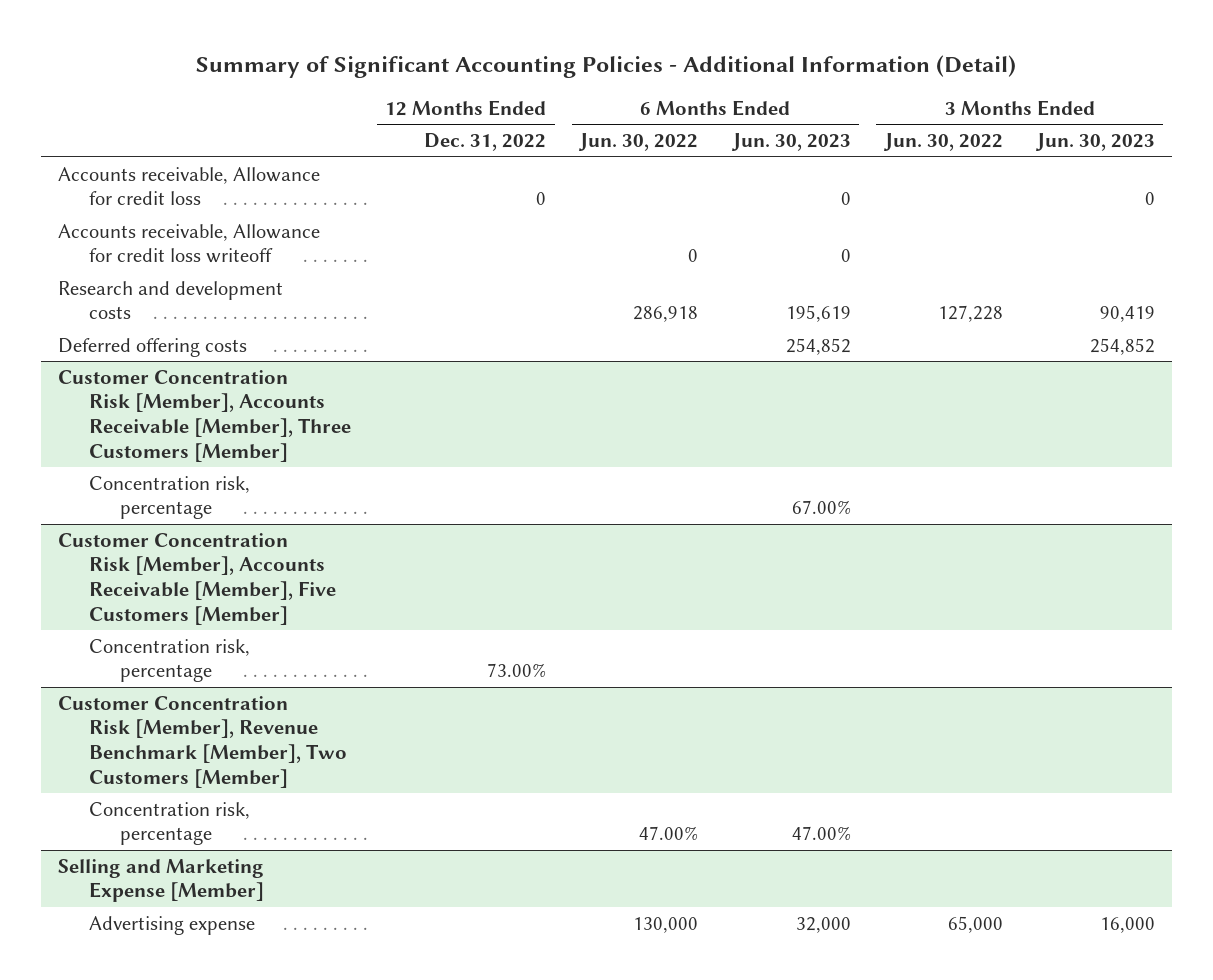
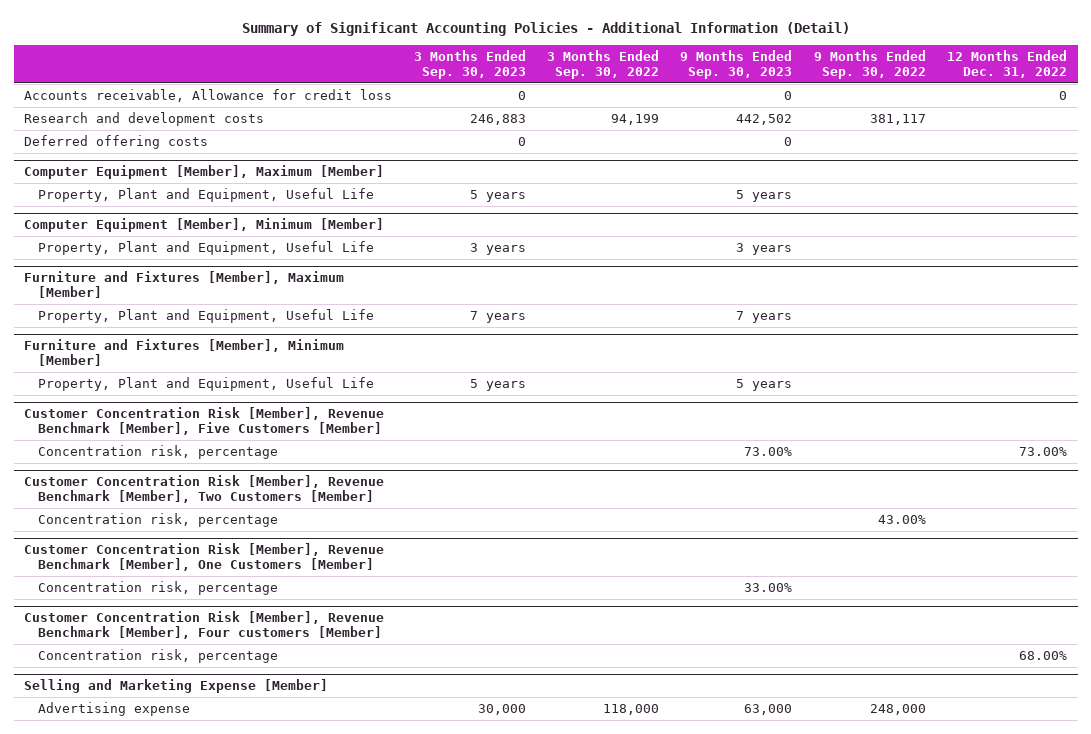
- | 12 Months Ended Dec. 31, 2022 | 6 Months Ended Jun. 30, 2022 | 6 Months Ended Jun. 30, 2023 | 3 Months Ended Jun. 30, 2022 | 3 Months Ended Jun. 30, 2023
+ | 3 Months Ended Sep. 30, 2023 | 3 Months Ended Sep. 30, 2022 | 9 Months Ended Sep. 30, 2023 | 9 Months Ended Sep. 30, 2022 | 12 Months Ended Dec. 31, 2022
- Accounts receivable, Allowance for credit loss writeoff | | 0 | 0 | |
- Customer Concentration Risk [Member], Accounts Receivable [Member], Three Customers [Member]
- Concentration risk, percentage | | | 67.00% | |
- Customer Concentration Risk [Member], Accounts Receivable [Member], Five Customers [Member]
+ Computer Equipment [Member], Maximum [Member]
+ Property, Plant and Equipment, Useful Life | 5 years | | 5 years | |
+ Computer Equipment [Member], Minimum [Member]
+ Property, Plant and Equipment, Useful Life | 3 years | | 3 years | |
+ Furniture and Fixtures [Member], Maximum [Member]
+ Property, Plant and Equipment, Useful Life | 7 years | | 7 years | |
+ Furniture and Fixtures [Member], Minimum [Member]
+ Property, Plant and Equipment, Useful Life | 5 years | | 5 years | |
+ Customer Concentration Risk [Member], Revenue Benchmark [Member], Five Customers [Member]
+ Customer Concentration Risk [Member], Revenue Benchmark [Member], One Customers [Member]
+ Concentration risk, percentage | | | 33.00% | |
+ Customer Concentration Risk [Member], Revenue Benchmark [Member], Four customers [Member]
+ Concentration risk, percentage | | | | | 68.00%

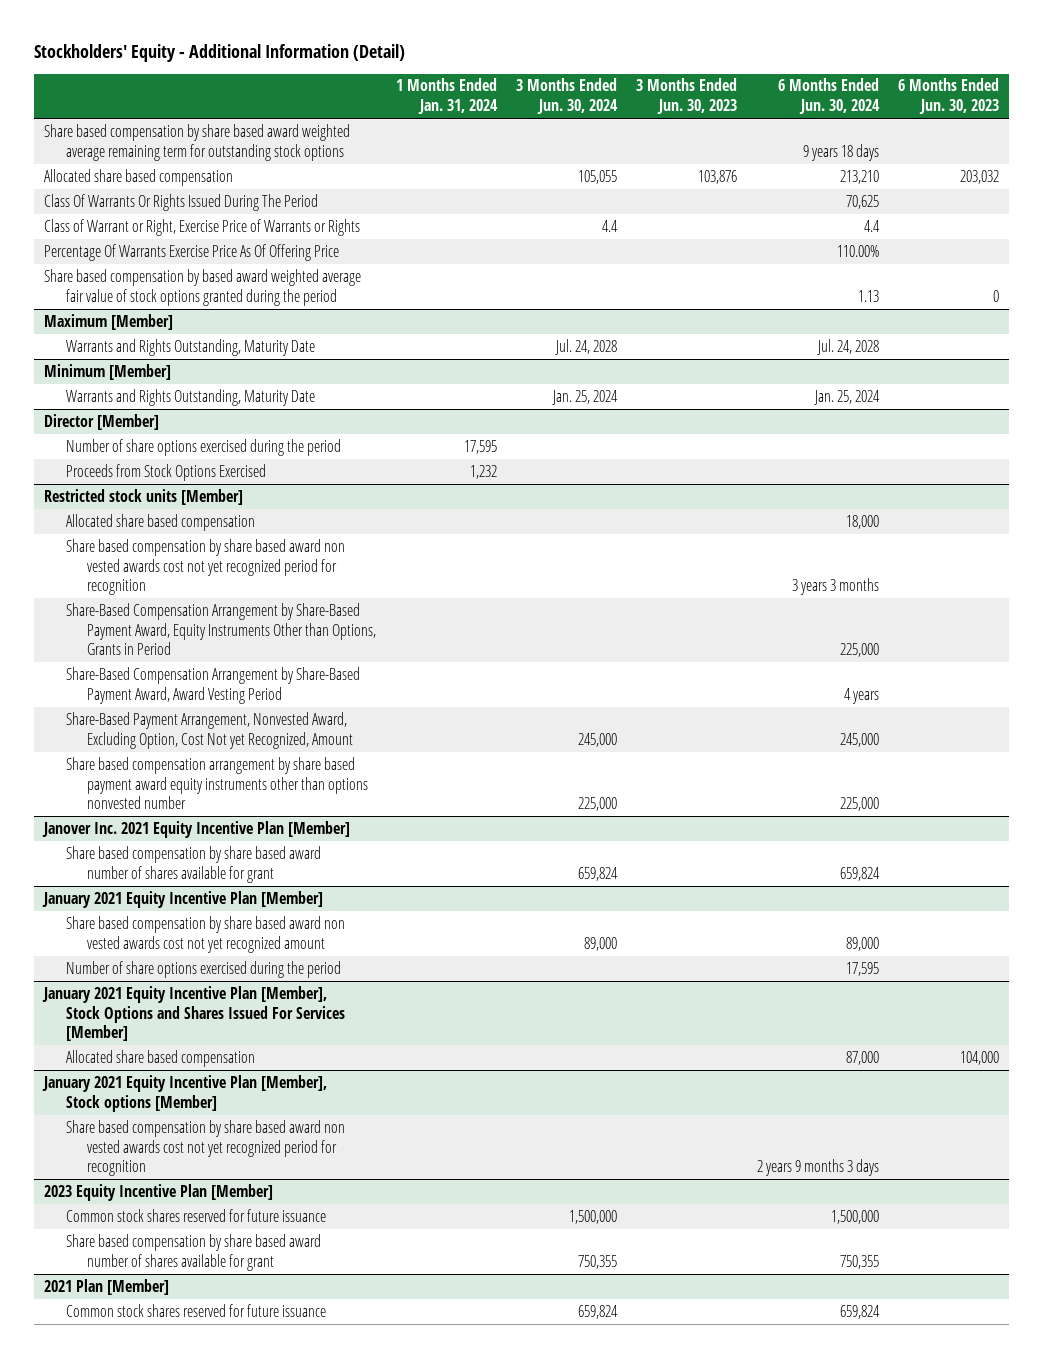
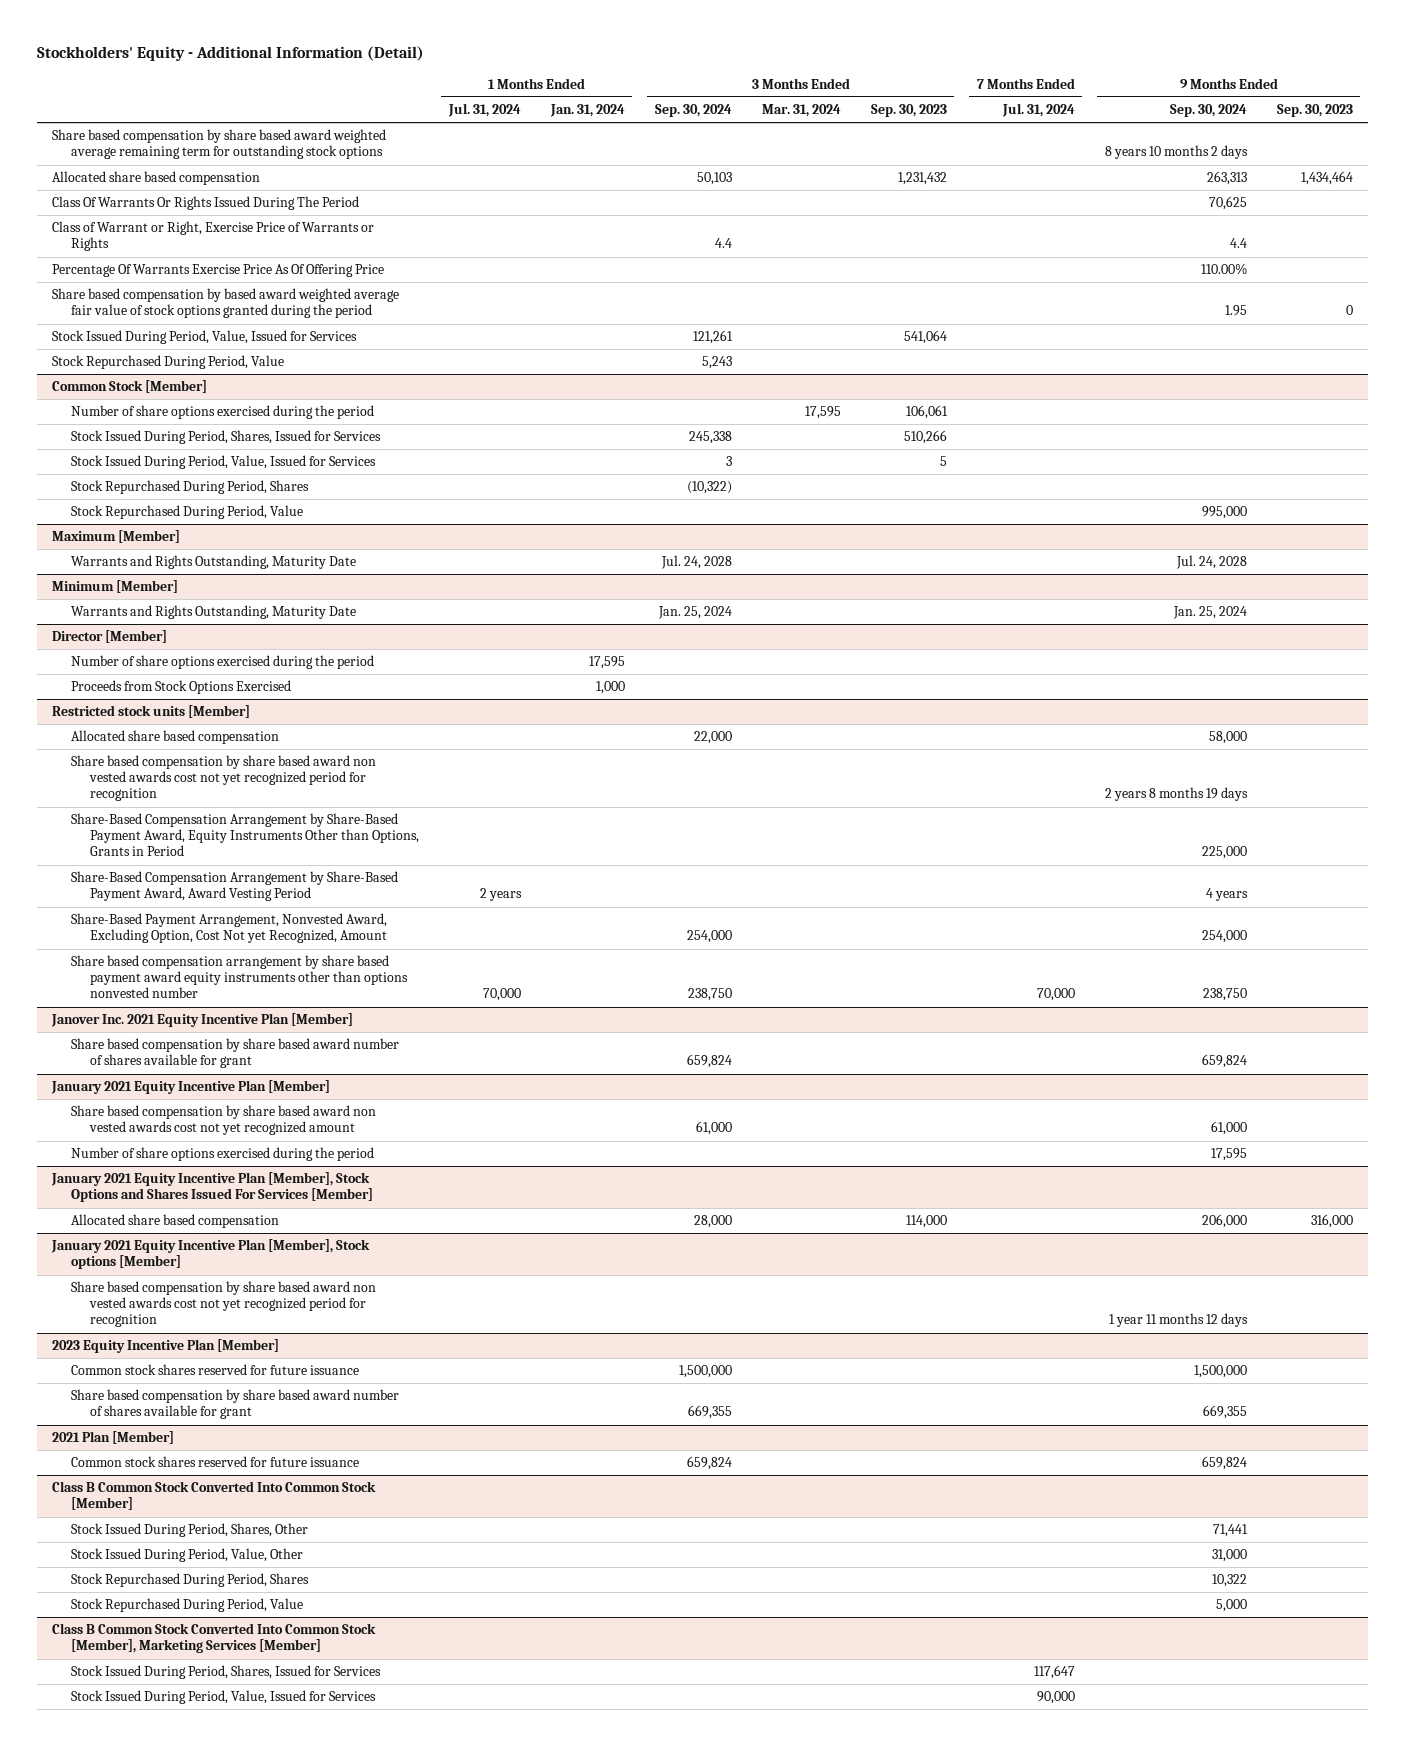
- | 1 Months Ended Jan. 31, 2024 | 3 Months Ended Jun. 30, 2024 | 3 Months Ended Jun. 30, 2023 | 6 Months Ended Jun. 30, 2024 | 6 Months Ended Jun. 30, 2023
+ | 1 Months Ended Jul. 31, 2024 | 1 Months Ended Jan. 31, 2024 | 3 Months Ended Sep. 30, 2024 | 3 Months Ended Mar. 31, 2024 | 3 Months Ended Sep. 30, 2023 | 7 Months Ended Jul. 31, 2024 | 9 Months Ended Sep. 30, 2024 | 9 Months Ended Sep. 30, 2023
+ Stock Issued During Period, Value, Issued for Services | | | 121,261 | | 541,064 | | |
+ Stock Repurchased During Period, Value | | | 5,243 | | | | |
+ Common Stock [Member]
+ Number of share options exercised during the period | | | | 17,595 | 106,061 | | |
+ Stock Issued During Period, Shares, Issued for Services | | | 245,338 | | 510,266 | | |
+ Stock Issued During Period, Value, Issued for Services | | | 3 | | 5 | | |
+ Stock Repurchased During Period, Shares | | | (10,322) | | | | |
+ Stock Repurchased During Period, Value | | | | | | | 995,000 |
@ Director [Member]
- Proceeds from Stock Options Exercised | 1,232 | | | |
+ Proceeds from Stock Options Exercised | | 1,000 | | | | | |
+ Class B Common Stock Converted Into Common Stock [Member]
+ Stock Issued During Period, Shares, Other | | | | | | | 71,441 |
+ Stock Issued During Period, Value, Other | | | | | | | 31,000 |
+ Stock Repurchased During Period, Shares | | | | | | | 10,322 |
+ Stock Repurchased During Period, Value | | | | | | | 5,000 |
+ Class B Common Stock Converted Into Common Stock [Member], Marketing Services [Member]
+ Stock Issued During Period, Shares, Issued for Services | | | | | | 117,647 | |
+ Stock Issued During Period, Value, Issued for Services | | | | | | 90,000 | |

